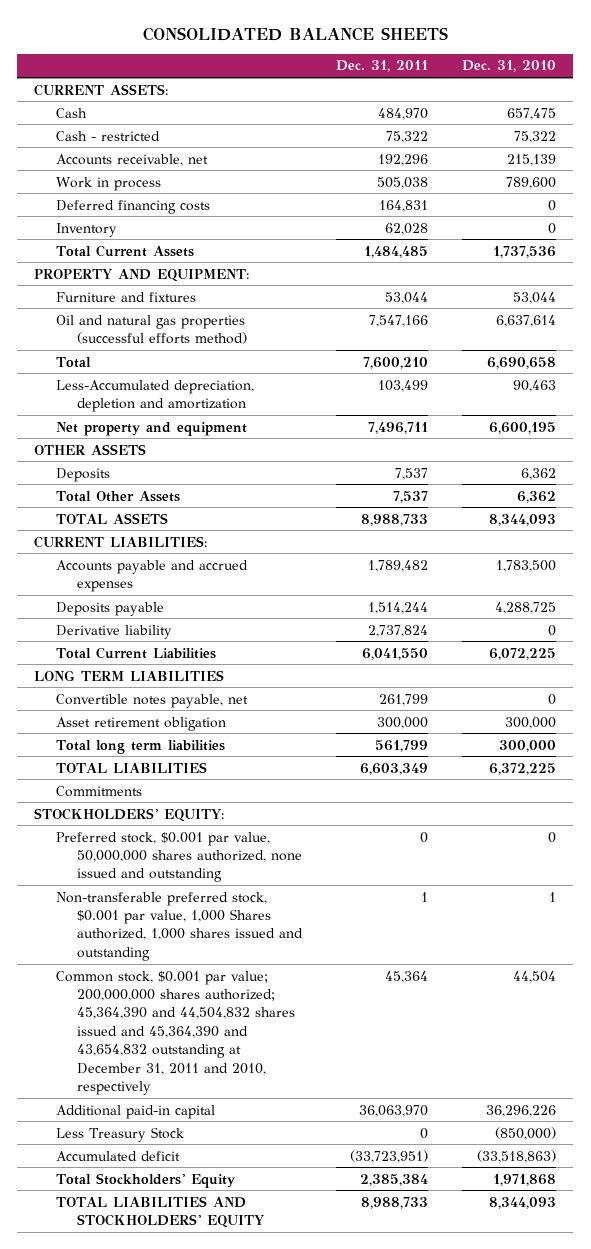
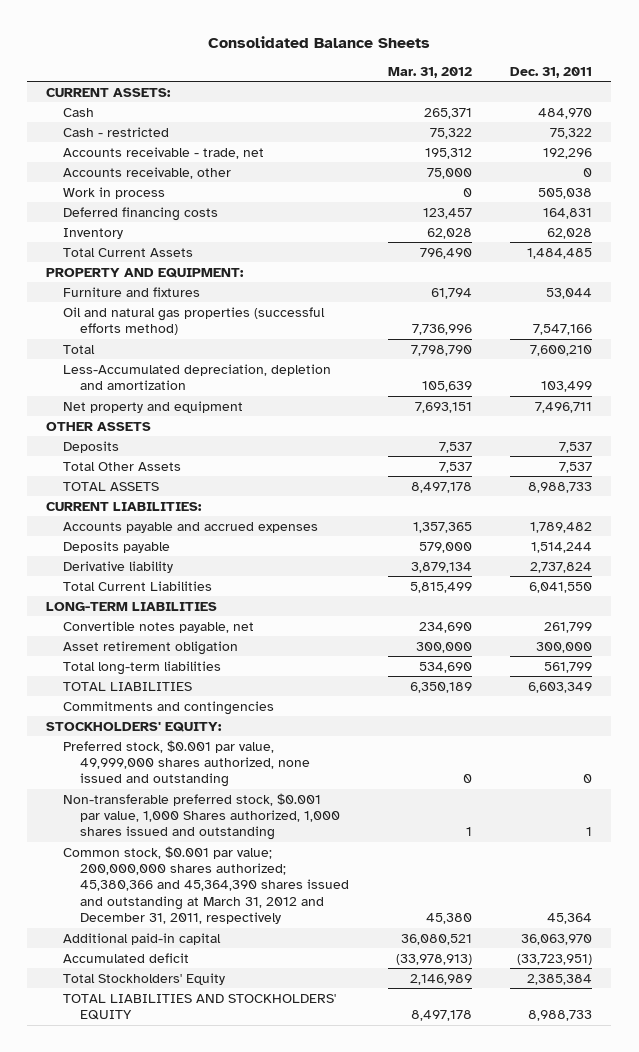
- CONSOLIDATED BALANCE SHEETS
+ Consolidated Balance Sheets
- | Dec. 31, 2011 | Dec. 31, 2010
+ | Mar. 31, 2012 | Dec. 31, 2011
- Accounts receivable, net | 192,296 | 215,139
+ Accounts receivable - trade, net | 195,312 | 192,296
+ Accounts receivable, other | 75,000 | 0
- LONG TERM LIABILITIES
+ LONG-TERM LIABILITIES
- Total long term liabilities | 561,799 | 300,000
+ Total long-term liabilities | 534,690 | 561,799
- Commitments
+ Commitments and contingencies
- Preferred stock, $0.001 par value, 50,000,000 shares authorized, none issued and outstanding | 0 | 0
+ Preferred stock, $0.001 par value, 49,999,000 shares authorized, none issued and outstanding | 0 | 0
- Common stock, $0.001 par value; 200,000,000 shares authorized; 45,364,390 and 44,504,832 shares issued and 45,364,390 and 43,654,832 outstanding at December 31, 2011 and 2010, respectively | 45,364 | 44,504
+ Common stock, $0.001 par value; 200,000,000 shares authorized; 45,380,366 and 45,364,390 shares issued and outstanding at March 31, 2012 and December 31, 2011, respectively | 45,380 | 45,364
- Less Treasury Stock | 0 | (850,000)

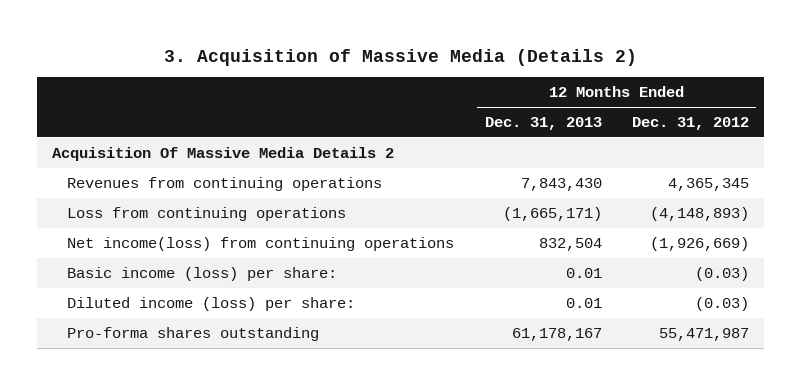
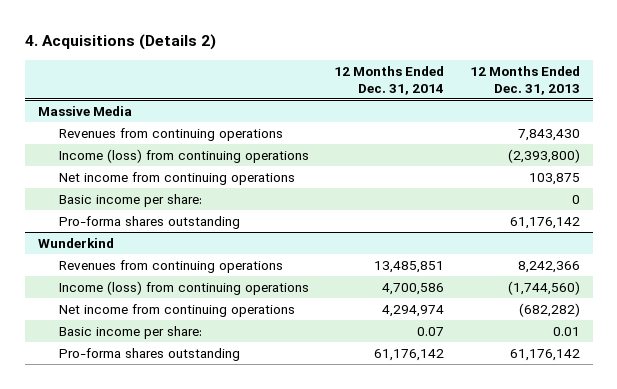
- 3. Acquisition of Massive Media (Details 2)
+ 4. Acquisitions (Details 2)
- | 12 Months Ended Dec. 31, 2013 | 12 Months Ended Dec. 31, 2012
+ | 12 Months Ended Dec. 31, 2014 | 12 Months Ended Dec. 31, 2013
- Acquisition Of Massive Media Details 2
+ Massive Media
- Loss from continuing operations | (1,665,171) | (4,148,893)
- Net income(loss) from continuing operations | 832,504 | (1,926,669)
- Basic income (loss) per share: | 0.01 | (0.03)
- Diluted income (loss) per share: | 0.01 | (0.03)
- Pro-forma shares outstanding | 61,178,167 | 55,471,987
+ Income (loss) from continuing operations | | (2,393,800)
+ Net income from continuing operations | | 103,875
+ Basic income per share: | | 0
+ Pro-forma shares outstanding | | 61,176,142
+ Wunderkind
+ Revenues from continuing operations | 13,485,851 | 8,242,366
+ Income (loss) from continuing operations | 4,700,586 | (1,744,560)
+ Net income from continuing operations | 4,294,974 | (682,282)
+ Basic income per share: | 0.07 | 0.01
+ Pro-forma shares outstanding | 61,176,142 | 61,176,142

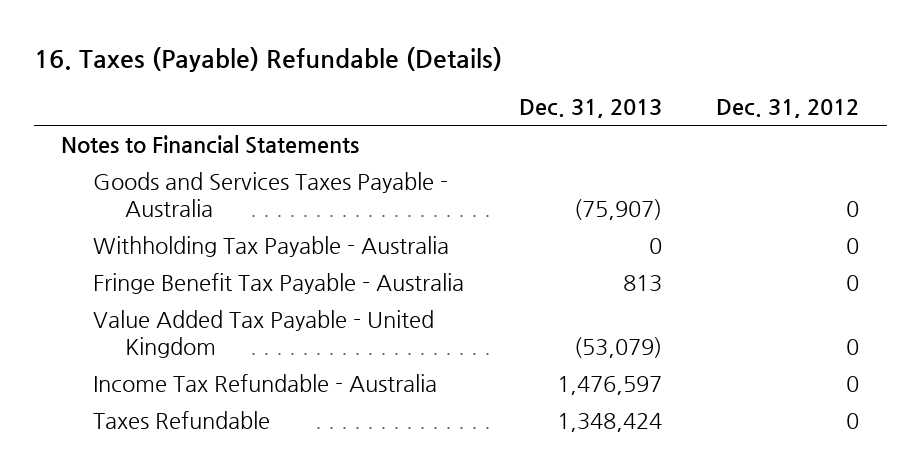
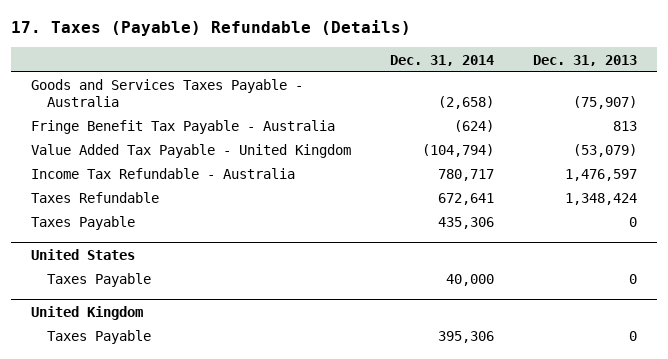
- 16. Taxes (Payable) Refundable (Details)
+ 17. Taxes (Payable) Refundable (Details)
- | Dec. 31, 2013 | Dec. 31, 2012
+ | Dec. 31, 2014 | Dec. 31, 2013
- Notes to Financial Statements
- Withholding Tax Payable - Australia | 0 | 0
+ Taxes Payable | 435,306 | 0
+ United States
+ Taxes Payable | 40,000 | 0
+ United Kingdom
+ Taxes Payable | 395,306 | 0

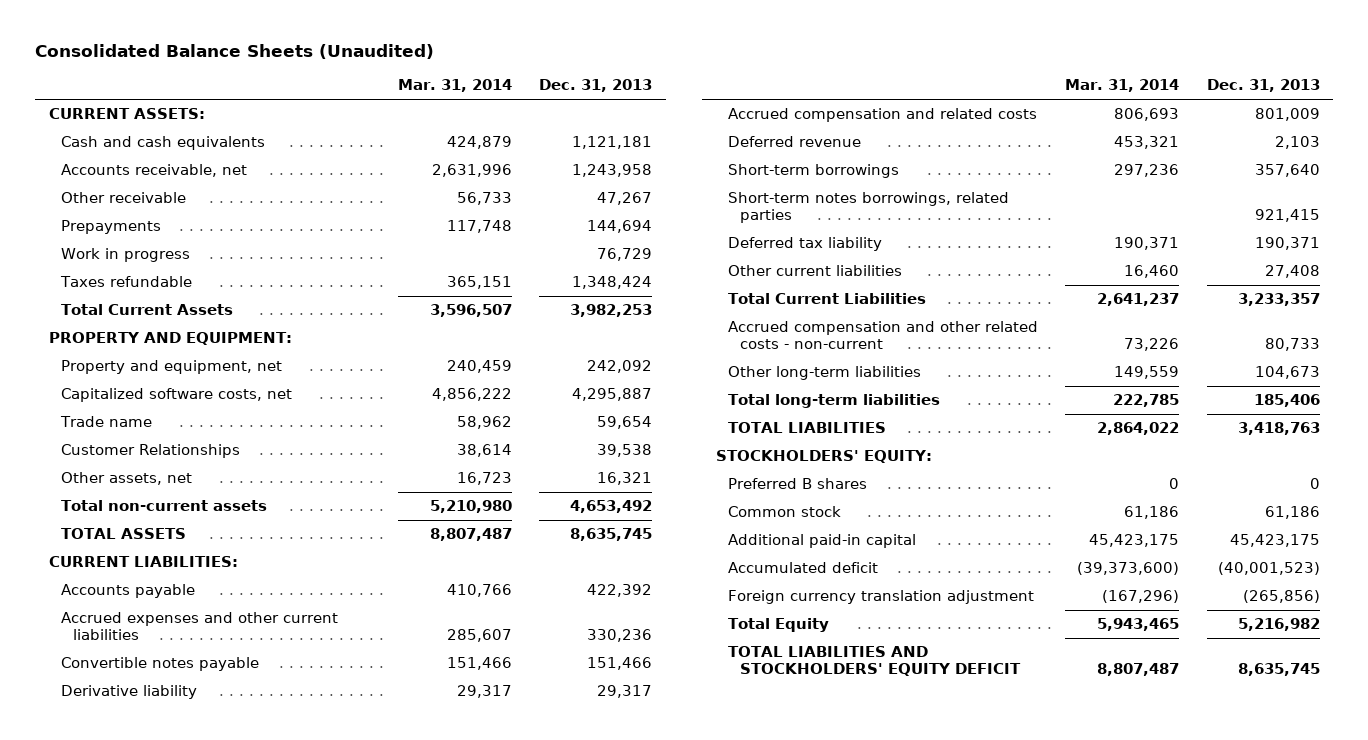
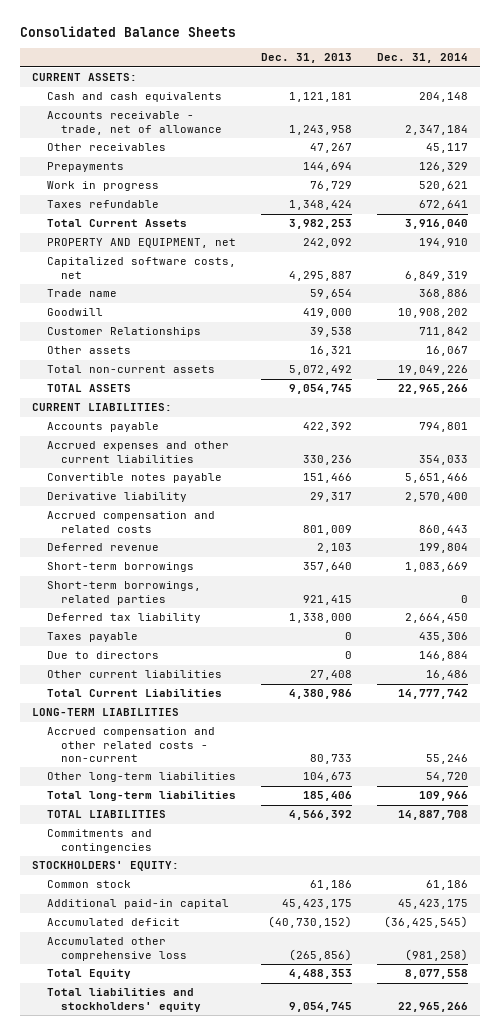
- Consolidated Balance Sheets (Unaudited)
+ Consolidated Balance Sheets
- | Mar. 31, 2014 | Dec. 31, 2013
+ | Dec. 31, 2013 | Dec. 31, 2014
- Accounts receivable, net | 2,631,996 | 1,243,958
- Other receivable | 56,733 | 47,267
+ Accounts receivable - trade, net of allowance | 1,243,958 | 2,347,184
+ Other receivables | 47,267 | 45,117
- PROPERTY AND EQUIPMENT:
- Property and equipment, net | 240,459 | 242,092
+ PROPERTY AND EQUIPMENT, net | 242,092 | 194,910
+ Goodwill | 419,000 | 10,908,202
- Other assets, net | 16,723 | 16,321
- Total non-current assets | 5,210,980 | 4,653,492
- TOTAL ASSETS | 8,807,487 | 8,635,745
+ Other assets | 16,321 | 16,067
+ Total non-current assets | 5,072,492 | 19,049,226
+ TOTAL ASSETS | 9,054,745 | 22,965,266
- Short-term notes borrowings, related parties | | 921,415
- Deferred tax liability | 190,371 | 190,371
+ Short-term borrowings, related parties | 921,415 | 0
+ Deferred tax liability | 1,338,000 | 2,664,450
+ Taxes payable | 0 | 435,306
+ Due to directors | 0 | 146,884
- Total Current Liabilities | 2,641,237 | 3,233,357
+ Total Current Liabilities | 4,380,986 | 14,777,742
+ LONG-TERM LIABILITIES
- TOTAL LIABILITIES | 2,864,022 | 3,418,763
+ TOTAL LIABILITIES | 4,566,392 | 14,887,708
+ Commitments and contingencies
- Preferred B shares | 0 | 0
- Accumulated deficit | (39,373,600) | (40,001,523)
- Foreign currency translation adjustment | (167,296) | (265,856)
- Total Equity | 5,943,465 | 5,216,982
- TOTAL LIABILITIES AND STOCKHOLDERS' EQUITY DEFICIT | 8,807,487 | 8,635,745
+ Accumulated deficit | (40,730,152) | (36,425,545)
+ Accumulated other comprehensive loss | (265,856) | (981,258)
+ Total Equity | 4,488,353 | 8,077,558
+ Total liabilities and stockholders' equity | 9,054,745 | 22,965,266

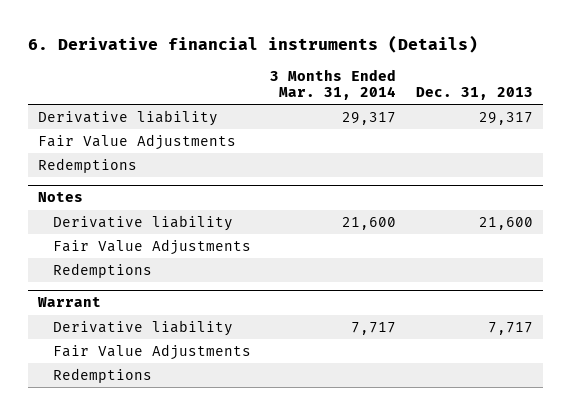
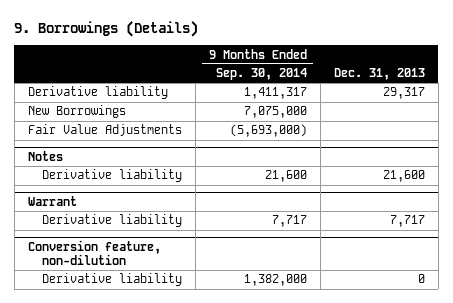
- 6. Derivative financial instruments (Details)
+ 9. Borrowings (Details)
- | 3 Months Ended Mar. 31, 2014 | Dec. 31, 2013
+ | 9 Months Ended Sep. 30, 2014 | Dec. 31, 2013
+ New Borrowings | 7,075,000 |
- Redemptions
@ Notes
- Fair Value Adjustments
- Redemptions
@ Warrant
- Fair Value Adjustments
- Redemptions
+ Conversion feature, non-dilution
+ Derivative liability | 1,382,000 | 0

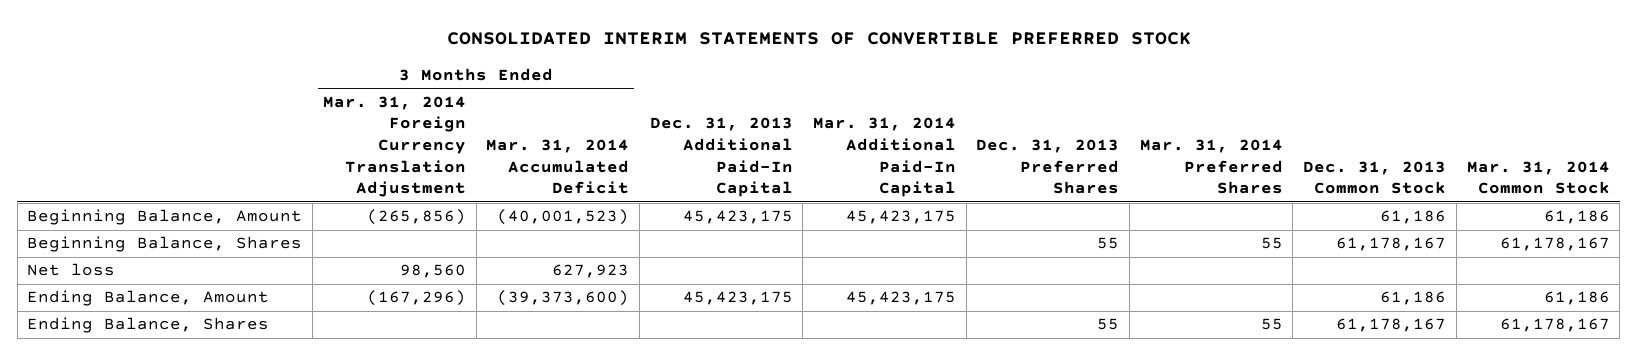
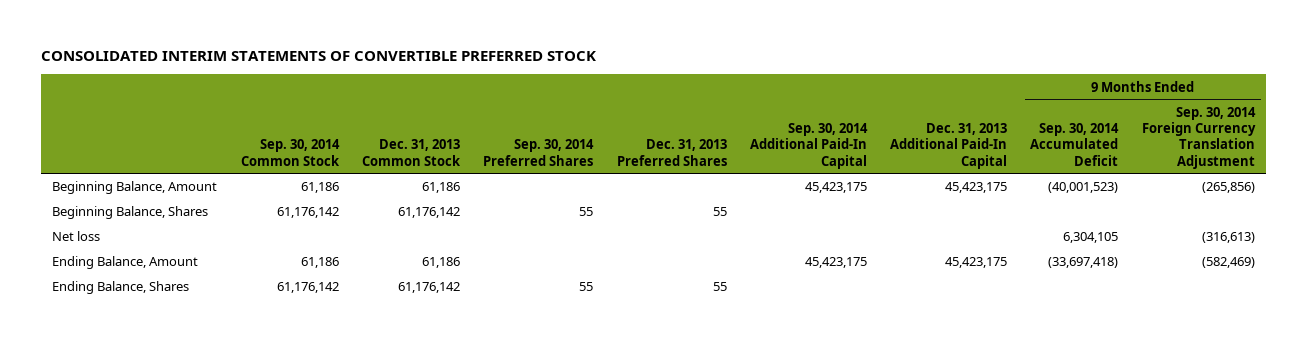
- | 3 Months Ended Mar. 31, 2014 Foreign Currency Translation Adjustment | 3 Months Ended Mar. 31, 2014 Accumulated Deficit | Dec. 31, 2013 Additional Paid-In Capital | Mar. 31, 2014 Additional Paid-In Capital | Dec. 31, 2013 Preferred Shares | Mar. 31, 2014 Preferred Shares | Dec. 31, 2013 Common Stock | Mar. 31, 2014 Common Stock
+ | Sep. 30, 2014 Common Stock | Dec. 31, 2013 Common Stock | Sep. 30, 2014 Preferred Shares | Dec. 31, 2013 Preferred Shares | Sep. 30, 2014 Additional Paid-In Capital | Dec. 31, 2013 Additional Paid-In Capital | 9 Months Ended Sep. 30, 2014 Accumulated Deficit | 9 Months Ended Sep. 30, 2014 Foreign Currency Translation Adjustment
- Beginning Balance, Shares | | | | | 55 | 55 | 61,178,167 | 61,178,167
+ Beginning Balance, Shares | 61,176,142 | 61,176,142 | 55 | 55 | | | |
- Ending Balance, Shares | | | | | 55 | 55 | 61,178,167 | 61,178,167
+ Ending Balance, Shares | 61,176,142 | 61,176,142 | 55 | 55 | | | |

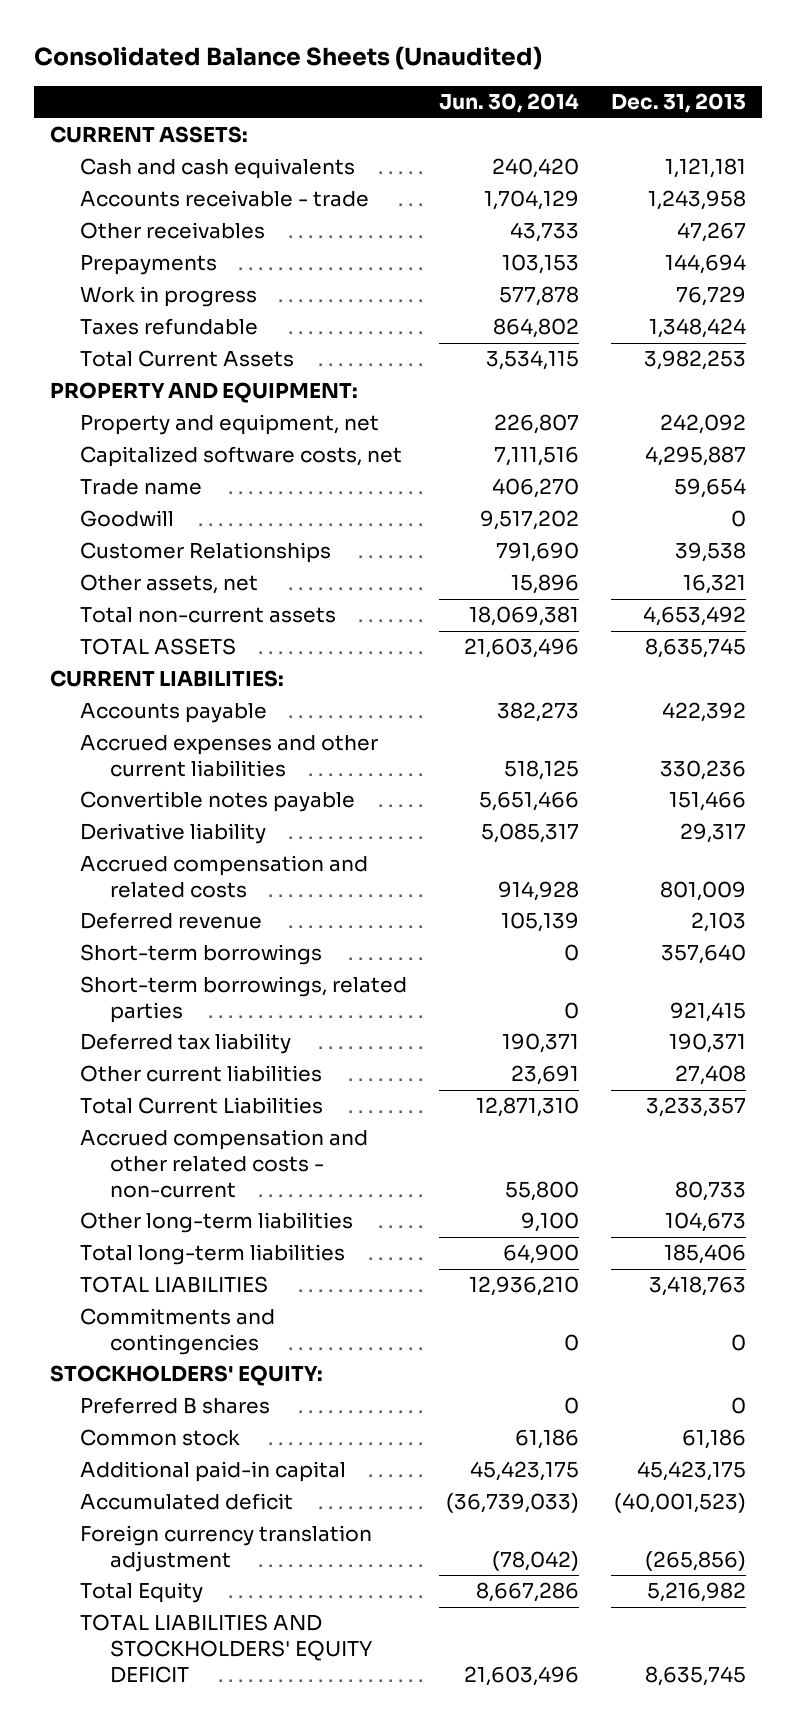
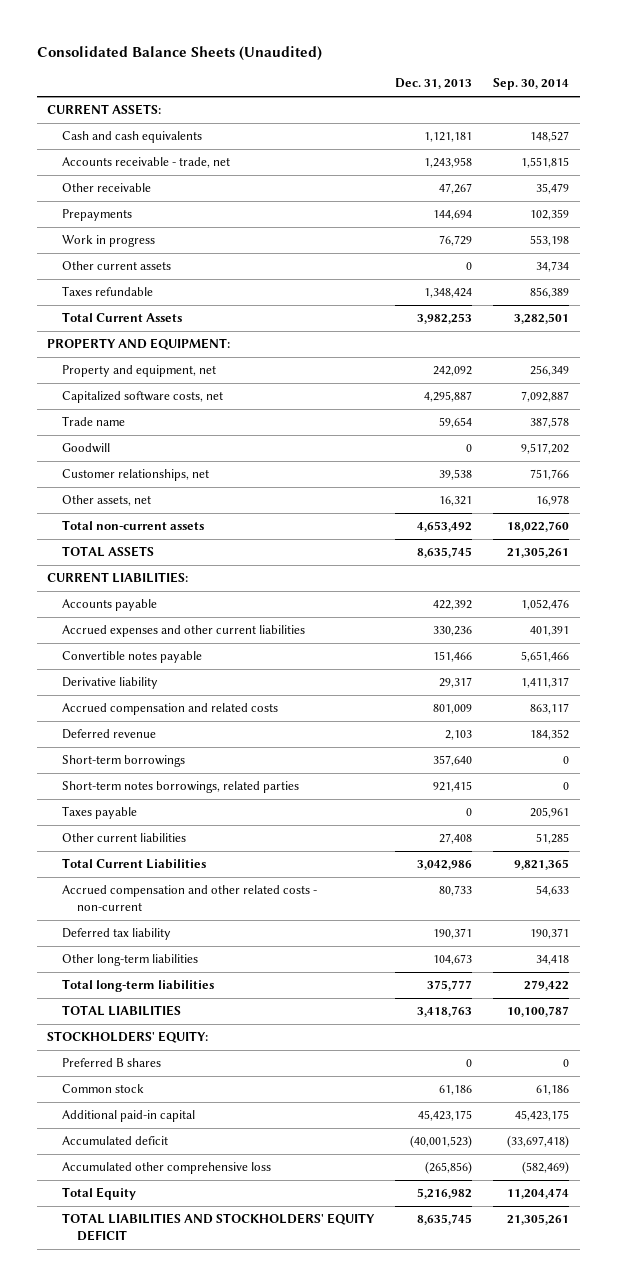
- | Jun. 30, 2014 | Dec. 31, 2013
+ | Dec. 31, 2013 | Sep. 30, 2014
- Accounts receivable - trade | 1,704,129 | 1,243,958
- Other receivables | 43,733 | 47,267
+ Accounts receivable - trade, net | 1,243,958 | 1,551,815
+ Other receivable | 47,267 | 35,479
+ Other current assets | 0 | 34,734
- Customer Relationships | 791,690 | 39,538
+ Customer relationships, net | 39,538 | 751,766
- Short-term borrowings, related parties | 0 | 921,415
+ Short-term notes borrowings, related parties | 921,415 | 0
+ Taxes payable | 0 | 205,961
- Total Current Liabilities | 12,871,310 | 3,233,357
+ Total Current Liabilities | 3,042,986 | 9,821,365
moved down: Deferred tax liability | 190,371 | 190,371
- Total long-term liabilities | 64,900 | 185,406
+ Total long-term liabilities | 375,777 | 279,422
- Commitments and contingencies | 0 | 0
- Foreign currency translation adjustment | (78,042) | (265,856)
+ Accumulated other comprehensive loss | (265,856) | (582,469)

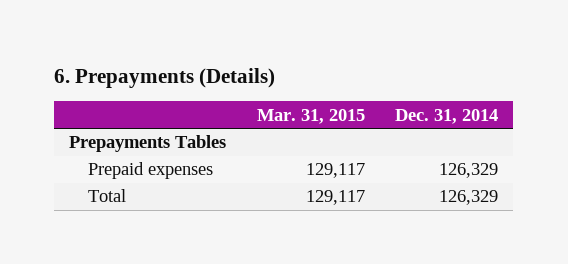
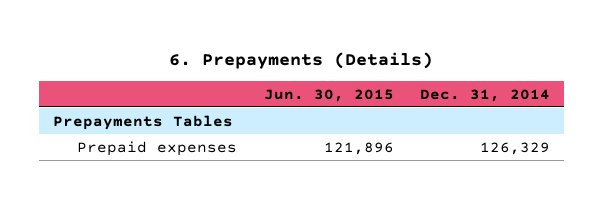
- | Mar. 31, 2015 | Dec. 31, 2014
+ | Jun. 30, 2015 | Dec. 31, 2014
- Total | 129,117 | 126,329

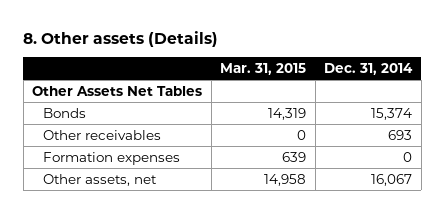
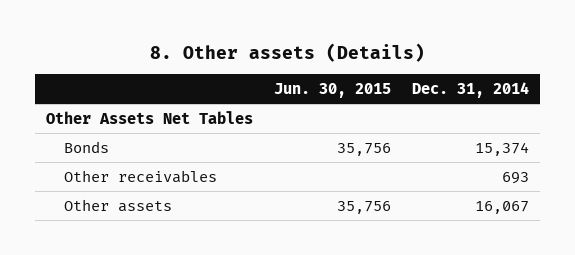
- | Mar. 31, 2015 | Dec. 31, 2014
+ | Jun. 30, 2015 | Dec. 31, 2014
- Formation expenses | 639 | 0
- Other assets, net | 14,958 | 16,067
+ Other assets | 35,756 | 16,067

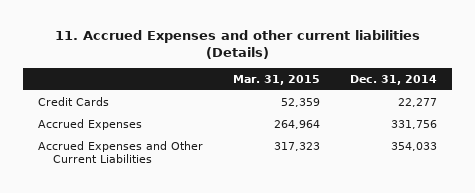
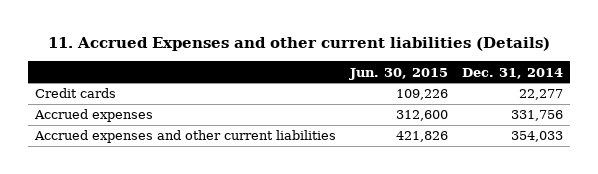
- | Mar. 31, 2015 | Dec. 31, 2014
+ | Jun. 30, 2015 | Dec. 31, 2014
- Credit Cards | 52,359 | 22,277
- Accrued Expenses | 264,964 | 331,756
- Accrued Expenses and Other Current Liabilities | 317,323 | 354,033
+ Credit cards | 109,226 | 22,277
+ Accrued expenses | 312,600 | 331,756
+ Accrued expenses and other current liabilities | 421,826 | 354,033

